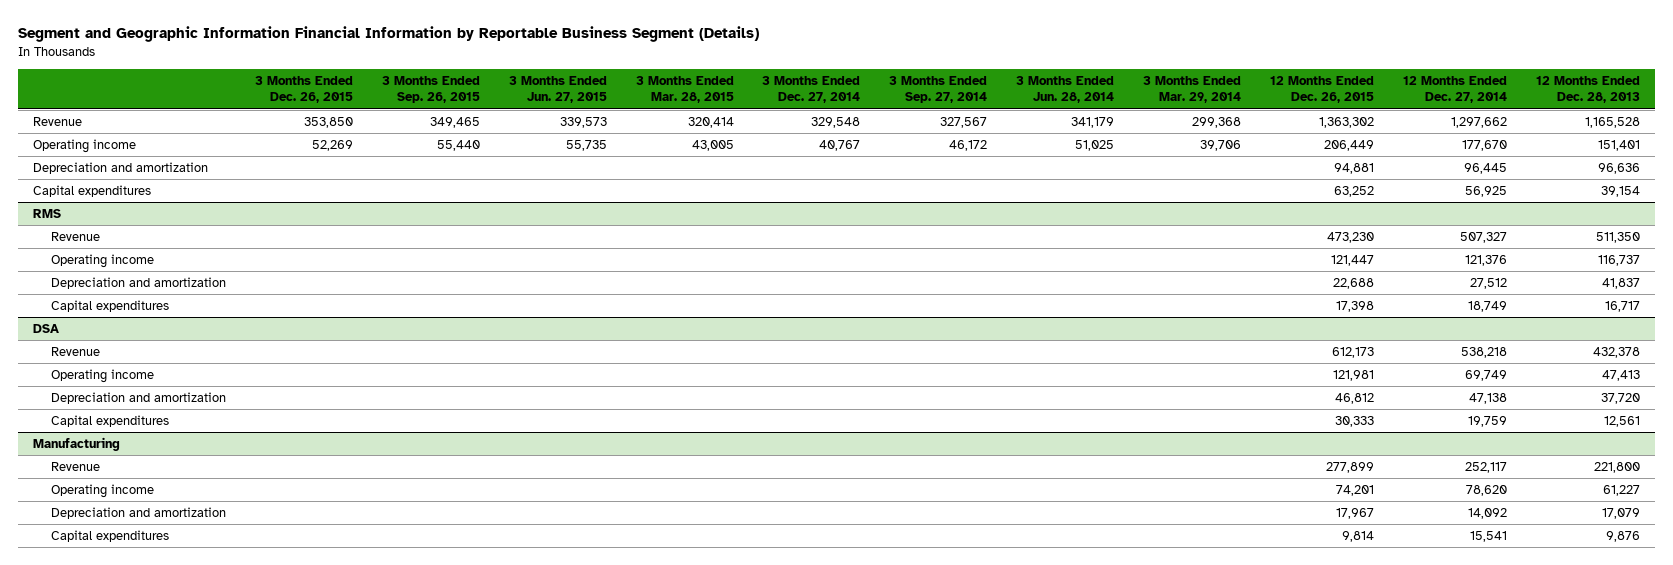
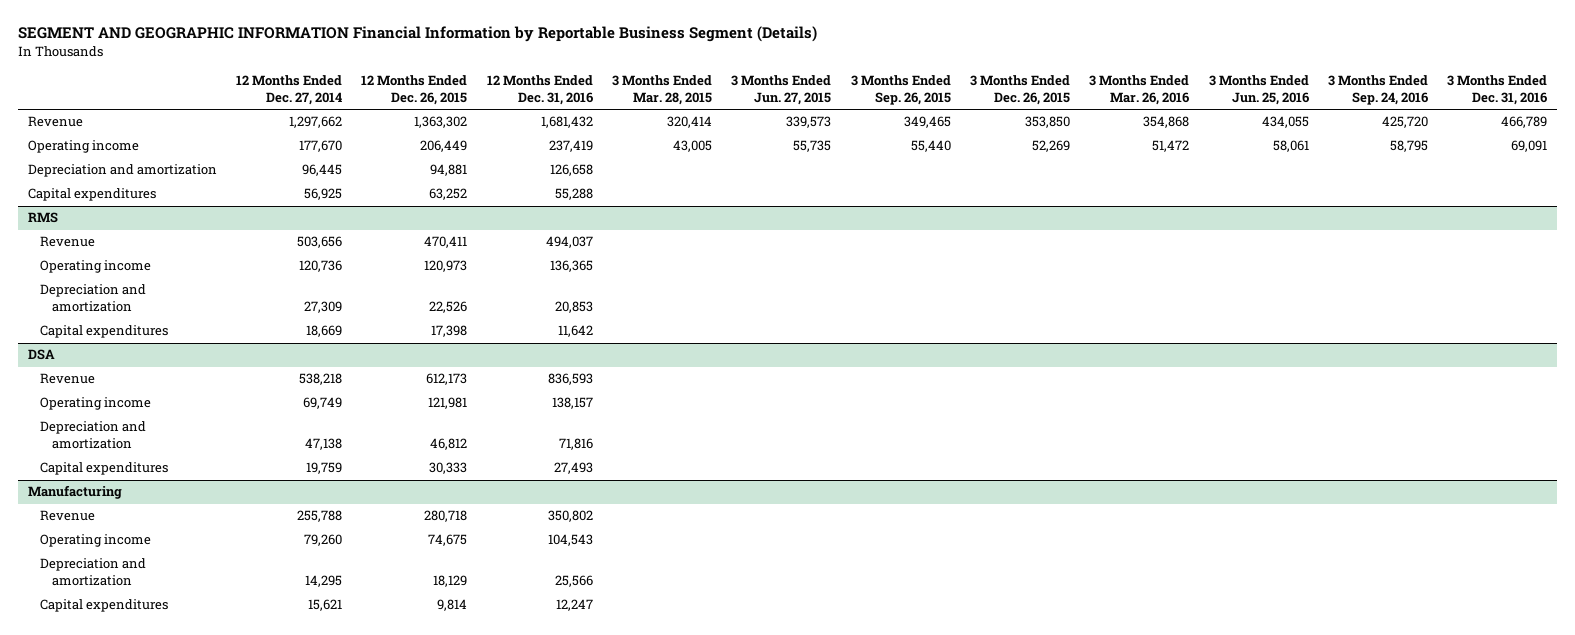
- Segment and Geographic Information Financial Information by Reportable Business Segment (Details)
+ SEGMENT AND GEOGRAPHIC INFORMATION Financial Information by Reportable Business Segment (Details)
- | 3 Months Ended Dec. 26, 2015 | 3 Months Ended Sep. 26, 2015 | 3 Months Ended Jun. 27, 2015 | 3 Months Ended Mar. 28, 2015 | 3 Months Ended Dec. 27, 2014 | 3 Months Ended Sep. 27, 2014 | 3 Months Ended Jun. 28, 2014 | 3 Months Ended Mar. 29, 2014 | 12 Months Ended Dec. 26, 2015 | 12 Months Ended Dec. 27, 2014 | 12 Months Ended Dec. 28, 2013
+ | 12 Months Ended Dec. 27, 2014 | 12 Months Ended Dec. 26, 2015 | 12 Months Ended Dec. 31, 2016 | 3 Months Ended Mar. 28, 2015 | 3 Months Ended Jun. 27, 2015 | 3 Months Ended Sep. 26, 2015 | 3 Months Ended Dec. 26, 2015 | 3 Months Ended Mar. 26, 2016 | 3 Months Ended Jun. 25, 2016 | 3 Months Ended Sep. 24, 2016 | 3 Months Ended Dec. 31, 2016
@ RMS
- Revenue | | | | | | | | | 473,230 | 507,327 | 511,350
- Operating income | | | | | | | | | 121,447 | 121,376 | 116,737
- Depreciation and amortization | | | | | | | | | 22,688 | 27,512 | 41,837
- Capital expenditures | | | | | | | | | 17,398 | 18,749 | 16,717
+ Revenue | 503,656 | 470,411 | 494,037 | | | | | | | |
+ Operating income | 120,736 | 120,973 | 136,365 | | | | | | | |
+ Depreciation and amortization | 27,309 | 22,526 | 20,853 | | | | | | | |
+ Capital expenditures | 18,669 | 17,398 | 11,642 | | | | | | | |
@ Manufacturing
- Revenue | | | | | | | | | 277,899 | 252,117 | 221,800
- Operating income | | | | | | | | | 74,201 | 78,620 | 61,227
- Depreciation and amortization | | | | | | | | | 17,967 | 14,092 | 17,079
- Capital expenditures | | | | | | | | | 9,814 | 15,541 | 9,876
+ Revenue | 255,788 | 280,718 | 350,802 | | | | | | | |
+ Operating income | 79,260 | 74,675 | 104,543 | | | | | | | |
+ Depreciation and amortization | 14,295 | 18,129 | 25,566 | | | | | | | |
+ Capital expenditures | 15,621 | 9,814 | 12,247 | | | | | | | |

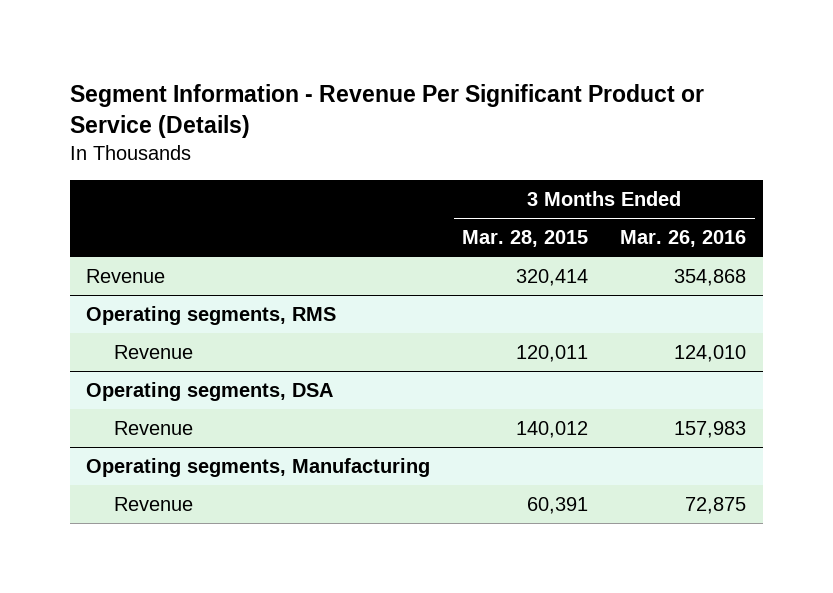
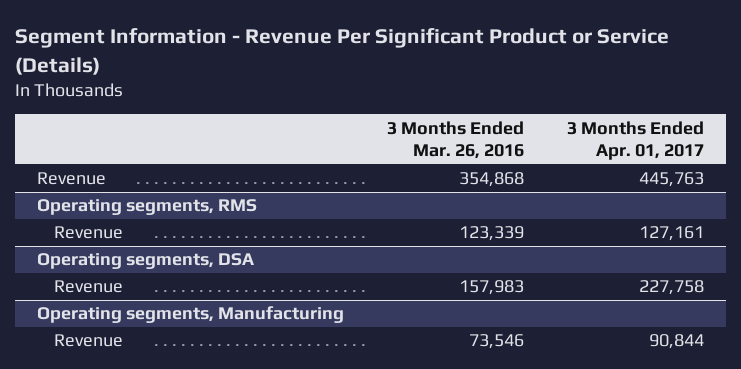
- | 3 Months Ended Mar. 28, 2015 | 3 Months Ended Mar. 26, 2016
+ | 3 Months Ended Mar. 26, 2016 | 3 Months Ended Apr. 01, 2017
@ Operating segments, RMS
- Revenue | 120,011 | 124,010
+ Revenue | 123,339 | 127,161
@ Operating segments, Manufacturing
- Revenue | 60,391 | 72,875
+ Revenue | 73,546 | 90,844

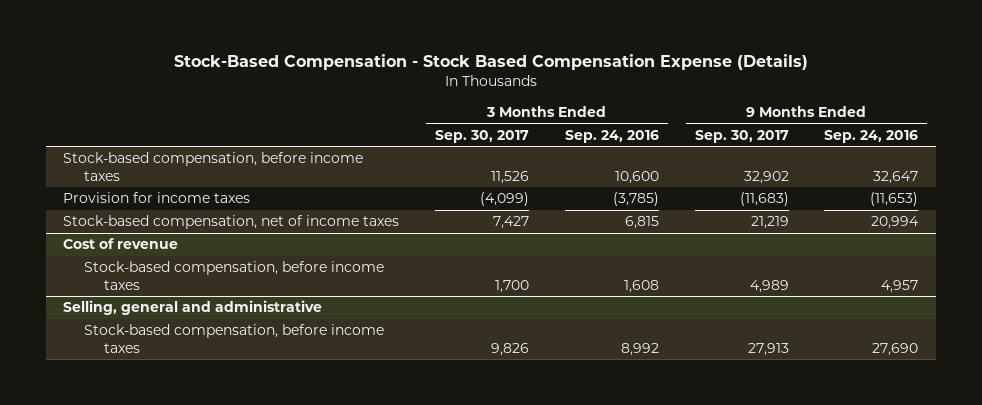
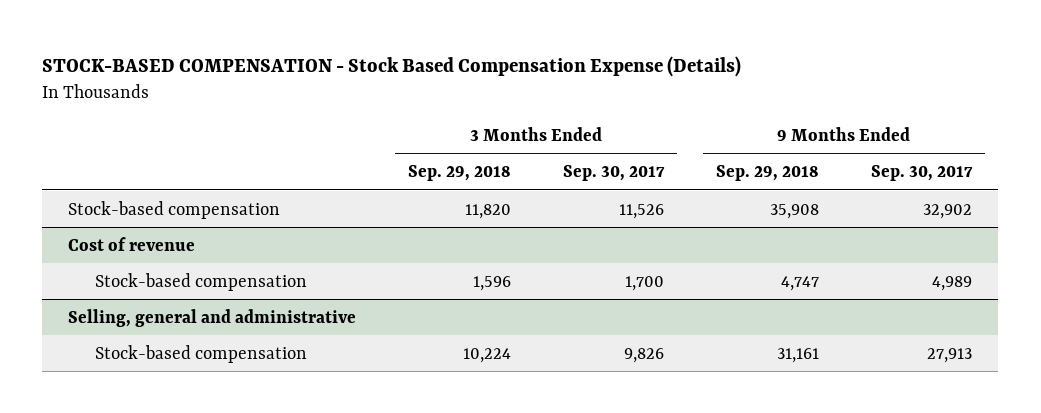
- Stock-Based Compensation - Stock Based Compensation Expense (Details)
+ STOCK-BASED COMPENSATION - Stock Based Compensation Expense (Details)
- | 3 Months Ended Sep. 30, 2017 | 3 Months Ended Sep. 24, 2016 | 9 Months Ended Sep. 30, 2017 | 9 Months Ended Sep. 24, 2016
+ | 3 Months Ended Sep. 29, 2018 | 3 Months Ended Sep. 30, 2017 | 9 Months Ended Sep. 29, 2018 | 9 Months Ended Sep. 30, 2017
- Stock-based compensation, before income taxes | 11,526 | 10,600 | 32,902 | 32,647
- Provision for income taxes | (4,099) | (3,785) | (11,683) | (11,653)
- Stock-based compensation, net of income taxes | 7,427 | 6,815 | 21,219 | 20,994
+ Stock-based compensation | 11,820 | 11,526 | 35,908 | 32,902
@ Cost of revenue
- Stock-based compensation, before income taxes | 1,700 | 1,608 | 4,989 | 4,957
+ Stock-based compensation | 1,596 | 1,700 | 4,747 | 4,989
@ Selling, general and administrative
- Stock-based compensation, before income taxes | 9,826 | 8,992 | 27,913 | 27,690
+ Stock-based compensation | 10,224 | 9,826 | 31,161 | 27,913

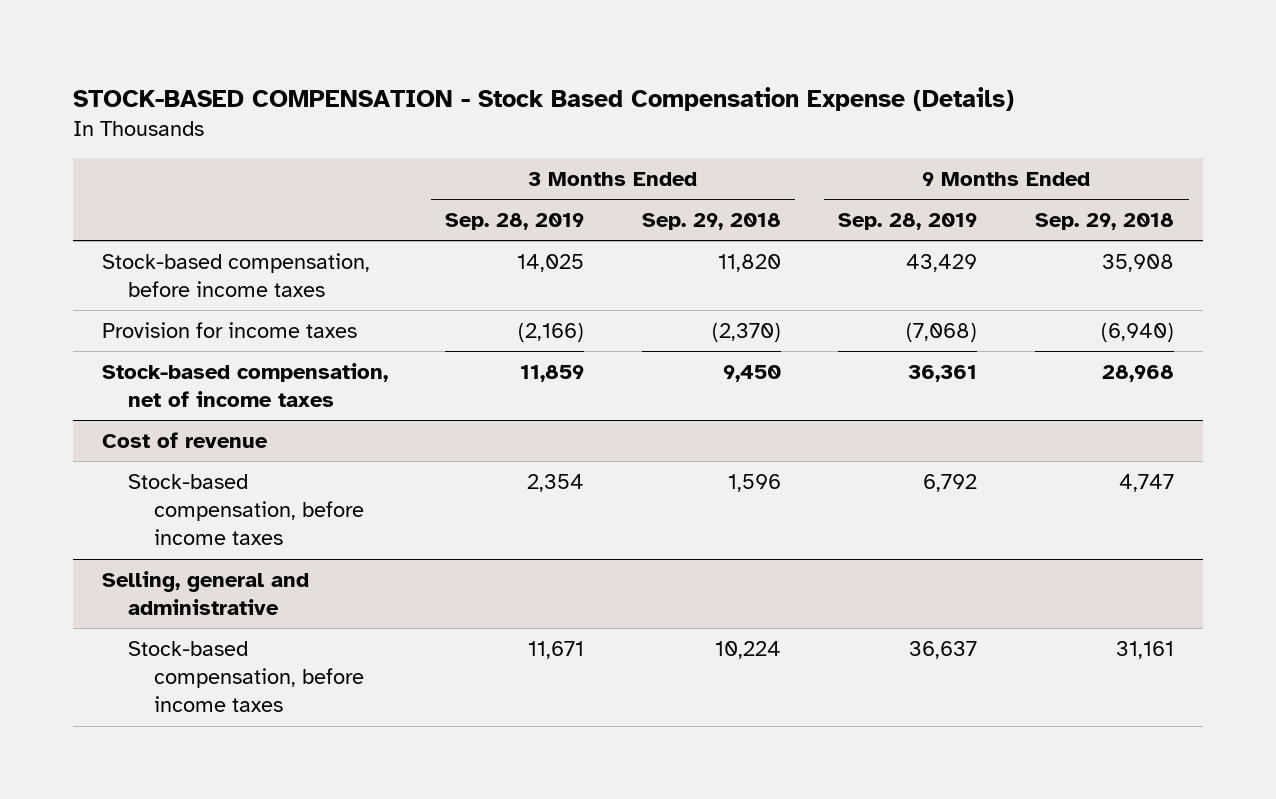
- | 3 Months Ended Sep. 29, 2018 | 3 Months Ended Sep. 30, 2017 | 9 Months Ended Sep. 29, 2018 | 9 Months Ended Sep. 30, 2017
+ | 3 Months Ended Sep. 28, 2019 | 3 Months Ended Sep. 29, 2018 | 9 Months Ended Sep. 28, 2019 | 9 Months Ended Sep. 29, 2018
- Stock-based compensation | 11,820 | 11,526 | 35,908 | 32,902
+ Stock-based compensation, before income taxes | 14,025 | 11,820 | 43,429 | 35,908
+ Provision for income taxes | (2,166) | (2,370) | (7,068) | (6,940)
+ Stock-based compensation, net of income taxes | 11,859 | 9,450 | 36,361 | 28,968
@ Cost of revenue
- Stock-based compensation | 1,596 | 1,700 | 4,747 | 4,989
+ Stock-based compensation, before income taxes | 2,354 | 1,596 | 6,792 | 4,747
@ Selling, general and administrative
- Stock-based compensation | 10,224 | 9,826 | 31,161 | 27,913
+ Stock-based compensation, before income taxes | 11,671 | 10,224 | 36,637 | 31,161

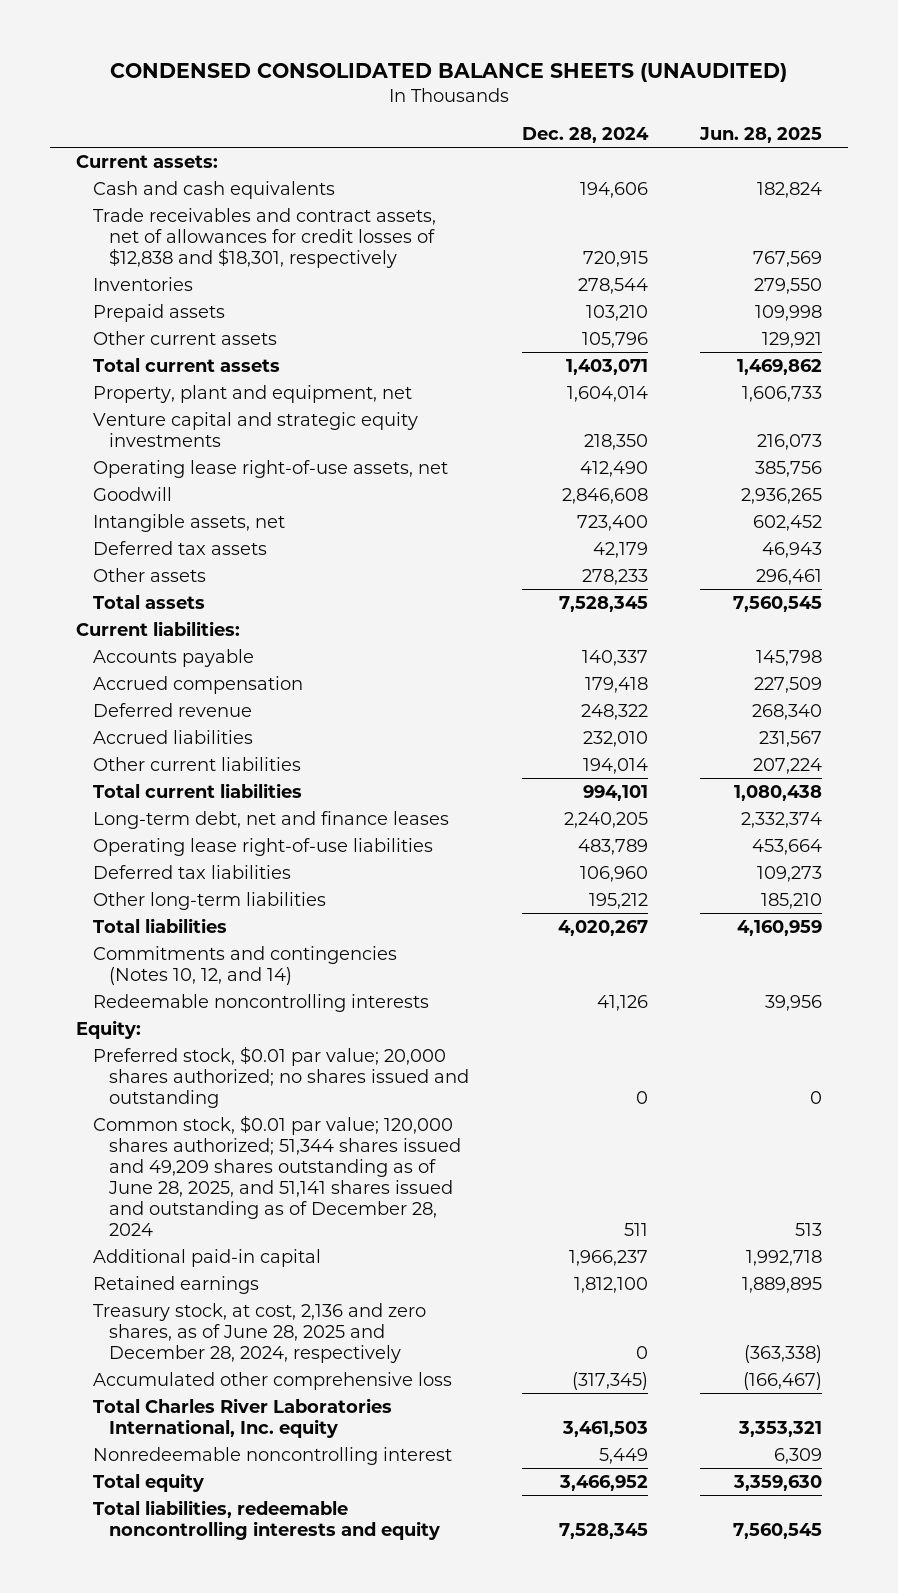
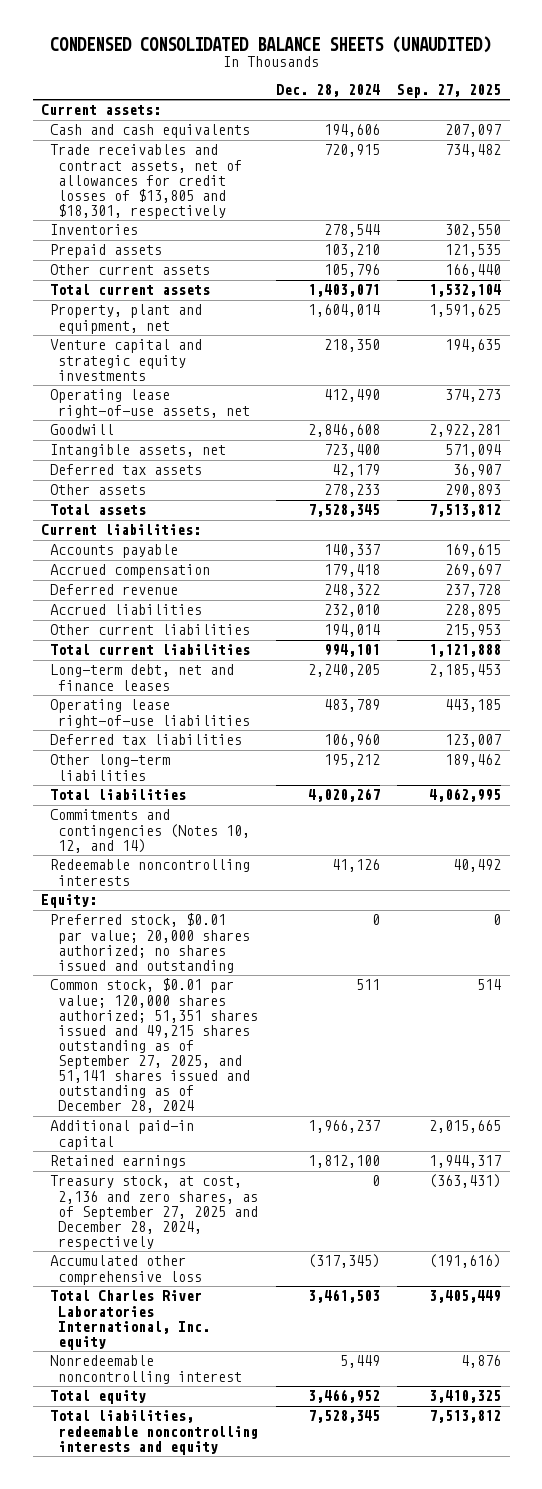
- | Dec. 28, 2024 | Jun. 28, 2025
+ | Dec. 28, 2024 | Sep. 27, 2025
- Trade receivables and contract assets, net of allowances for credit losses of $12,838 and $18,301, respectively | 720,915 | 767,569
+ Trade receivables and contract assets, net of allowances for credit losses of $13,805 and $18,301, respectively | 720,915 | 734,482
- Common stock, $0.01 par value; 120,000 shares authorized; 51,344 shares issued and 49,209 shares outstanding as of June 28, 2025, and 51,141 shares issued and outstanding as of December 28, 2024 | 511 | 513
+ Common stock, $0.01 par value; 120,000 shares authorized; 51,351 shares issued and 49,215 shares outstanding as of September 27, 2025, and 51,141 shares issued and outstanding as of December 28, 2024 | 511 | 514
- Treasury stock, at cost, 2,136 and zero shares, as of June 28, 2025 and December 28, 2024, respectively | 0 | (363,338)
+ Treasury stock, at cost, 2,136 and zero shares, as of September 27, 2025 and December 28, 2024, respectively | 0 | (363,431)

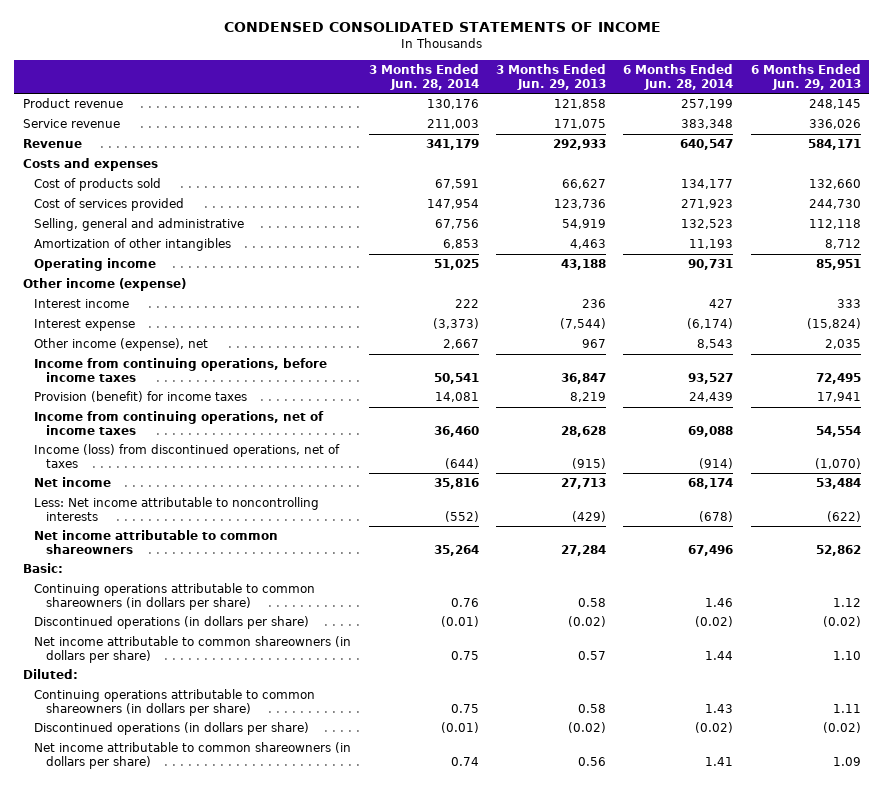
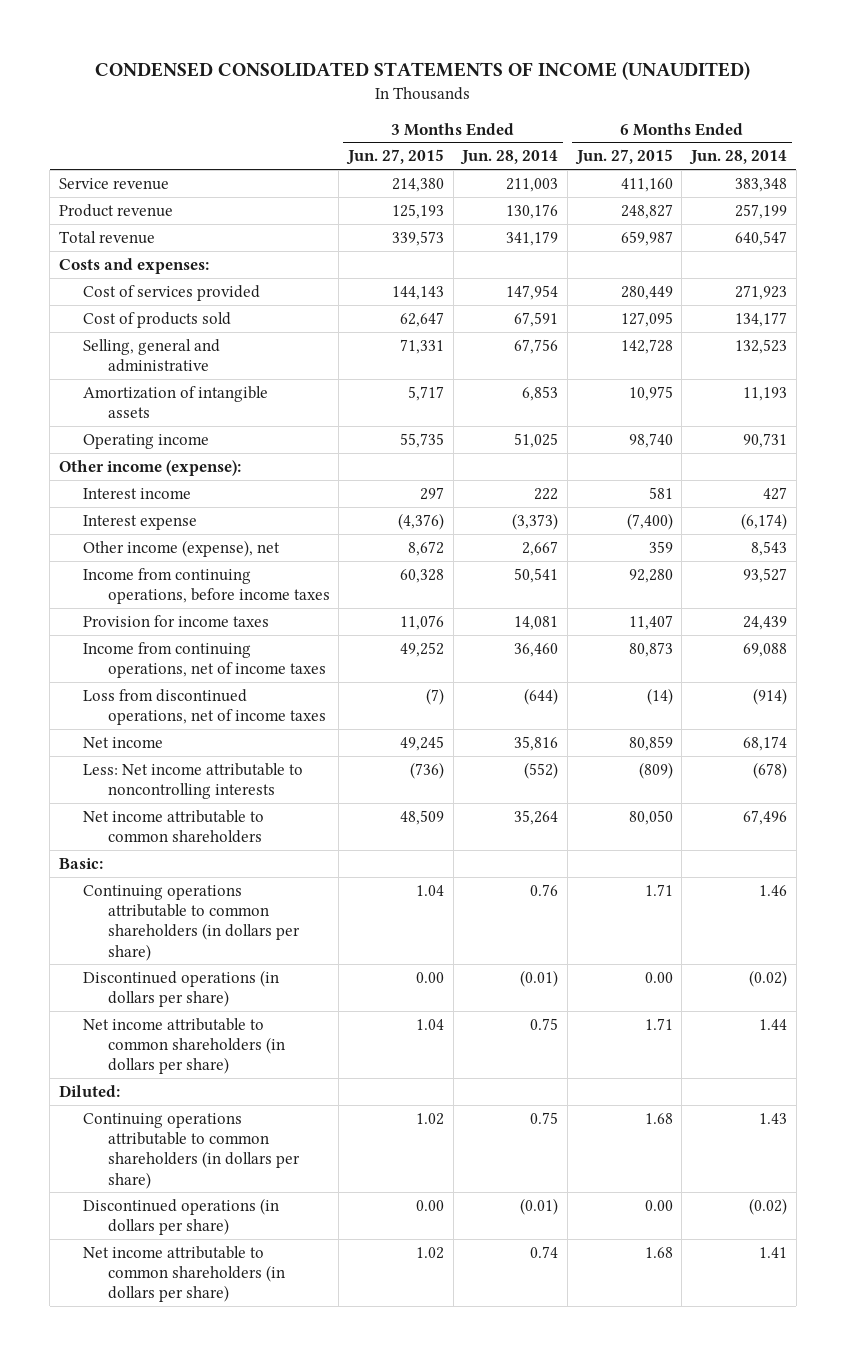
- CONDENSED CONSOLIDATED STATEMENTS OF INCOME
+ CONDENSED CONSOLIDATED STATEMENTS OF INCOME (UNAUDITED)
- | 3 Months Ended Jun. 28, 2014 | 3 Months Ended Jun. 29, 2013 | 6 Months Ended Jun. 28, 2014 | 6 Months Ended Jun. 29, 2013
+ | 3 Months Ended Jun. 27, 2015 | 3 Months Ended Jun. 28, 2014 | 6 Months Ended Jun. 27, 2015 | 6 Months Ended Jun. 28, 2014
- Revenue | 341,179 | 292,933 | 640,547 | 584,171
- Costs and expenses
moved down: Product revenue | 125,193 | 130,176 | 248,827 | 257,199
+ Total revenue | 339,573 | 341,179 | 659,987 | 640,547
+ Costs and expenses:
moved down: Cost of products sold | 62,647 | 67,591 | 127,095 | 134,177
- Amortization of other intangibles | 6,853 | 4,463 | 11,193 | 8,712
+ Amortization of intangible assets | 5,717 | 6,853 | 10,975 | 11,193
- Other income (expense)
+ Other income (expense):
- Provision (benefit) for income taxes | 14,081 | 8,219 | 24,439 | 17,941
+ Provision for income taxes | 11,076 | 14,081 | 11,407 | 24,439
- Income (loss) from discontinued operations, net of taxes | (644) | (915) | (914) | (1,070)
+ Loss from discontinued operations, net of income taxes | (7) | (644) | (14) | (914)
- Net income attributable to common shareowners | 35,264 | 27,284 | 67,496 | 52,862
+ Net income attributable to common shareholders | 48,509 | 35,264 | 80,050 | 67,496
- Continuing operations attributable to common shareowners (in dollars per share) | 0.76 | 0.58 | 1.46 | 1.12
+ Continuing operations attributable to common shareholders (in dollars per share) | 1.04 | 0.76 | 1.71 | 1.46
- Net income attributable to common shareowners (in dollars per share) | 0.75 | 0.57 | 1.44 | 1.10
+ Net income attributable to common shareholders (in dollars per share) | 1.04 | 0.75 | 1.71 | 1.44
- Continuing operations attributable to common shareowners (in dollars per share) | 0.75 | 0.58 | 1.43 | 1.11
+ Continuing operations attributable to common shareholders (in dollars per share) | 1.02 | 0.75 | 1.68 | 1.43
- Net income attributable to common shareowners (in dollars per share) | 0.74 | 0.56 | 1.41 | 1.09
+ Net income attributable to common shareholders (in dollars per share) | 1.02 | 0.74 | 1.68 | 1.41

